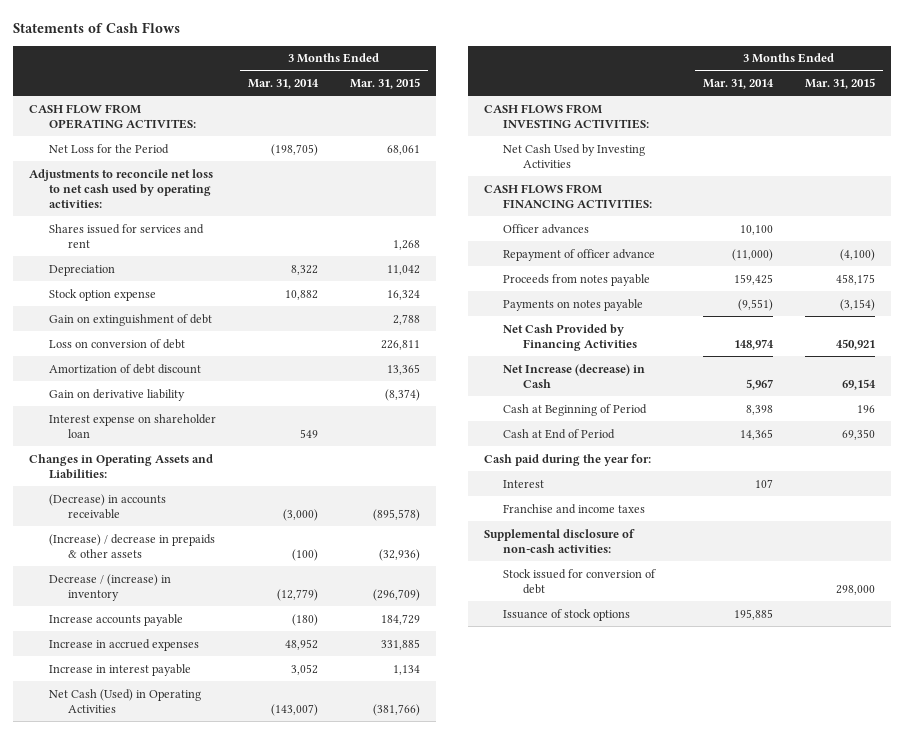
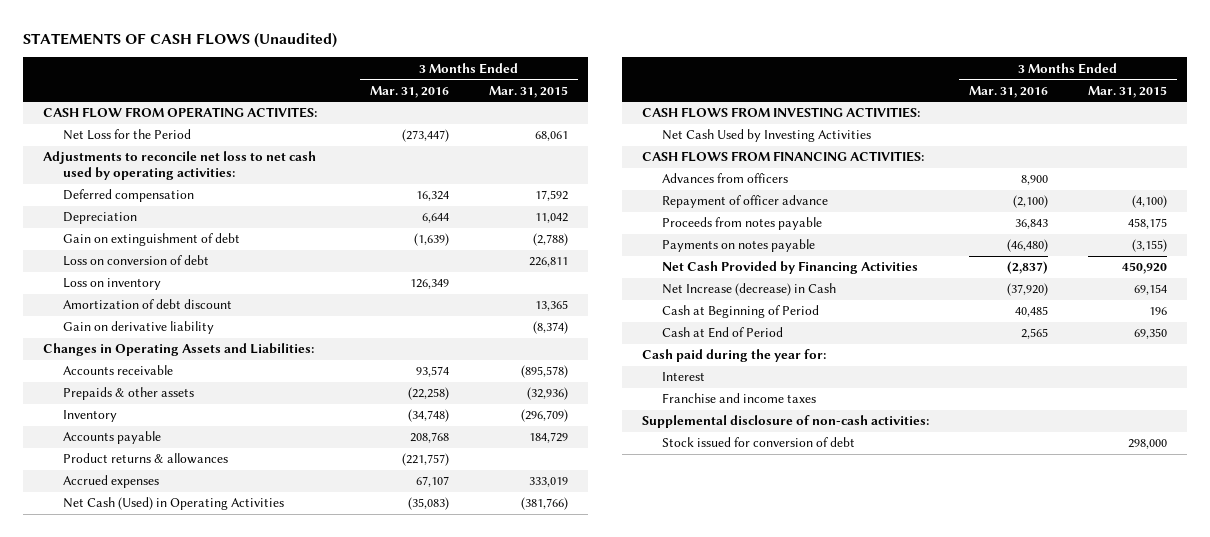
- Statements of Cash Flows
+ STATEMENTS OF CASH FLOWS (Unaudited)
- | 3 Months Ended Mar. 31, 2014 | 3 Months Ended Mar. 31, 2015
+ | 3 Months Ended Mar. 31, 2016 | 3 Months Ended Mar. 31, 2015
- Shares issued for services and rent | | 1,268
+ Deferred compensation | 16,324 | 17,592
- Stock option expense | 10,882 | 16,324
- Gain on extinguishment of debt | | 2,788
+ Gain on extinguishment of debt | (1,639) | (2,788)
+ Loss on inventory | 126,349 |
- Interest expense on shareholder loan | 549 |
- (Decrease) in accounts receivable | (3,000) | (895,578)
- (Increase) / decrease in prepaids & other assets | (100) | (32,936)
- Decrease / (increase) in inventory | (12,779) | (296,709)
- Increase accounts payable | (180) | 184,729
- Increase in accrued expenses | 48,952 | 331,885
- Increase in interest payable | 3,052 | 1,134
+ Accounts receivable | 93,574 | (895,578)
+ Prepaids & other assets | (22,258) | (32,936)
+ Inventory | (34,748) | (296,709)
+ Accounts payable | 208,768 | 184,729
+ Product returns & allowances | (221,757) |
+ Accrued expenses | 67,107 | 333,019
- Officer advances | 10,100 |
+ Advances from officers | 8,900 |
- Payments on notes payable | (9,551) | (3,154)
- Net Cash Provided by Financing Activities | 148,974 | 450,921
+ Payments on notes payable | (46,480) | (3,155)
+ Net Cash Provided by Financing Activities | (2,837) | 450,920
- Issuance of stock options | 195,885 |

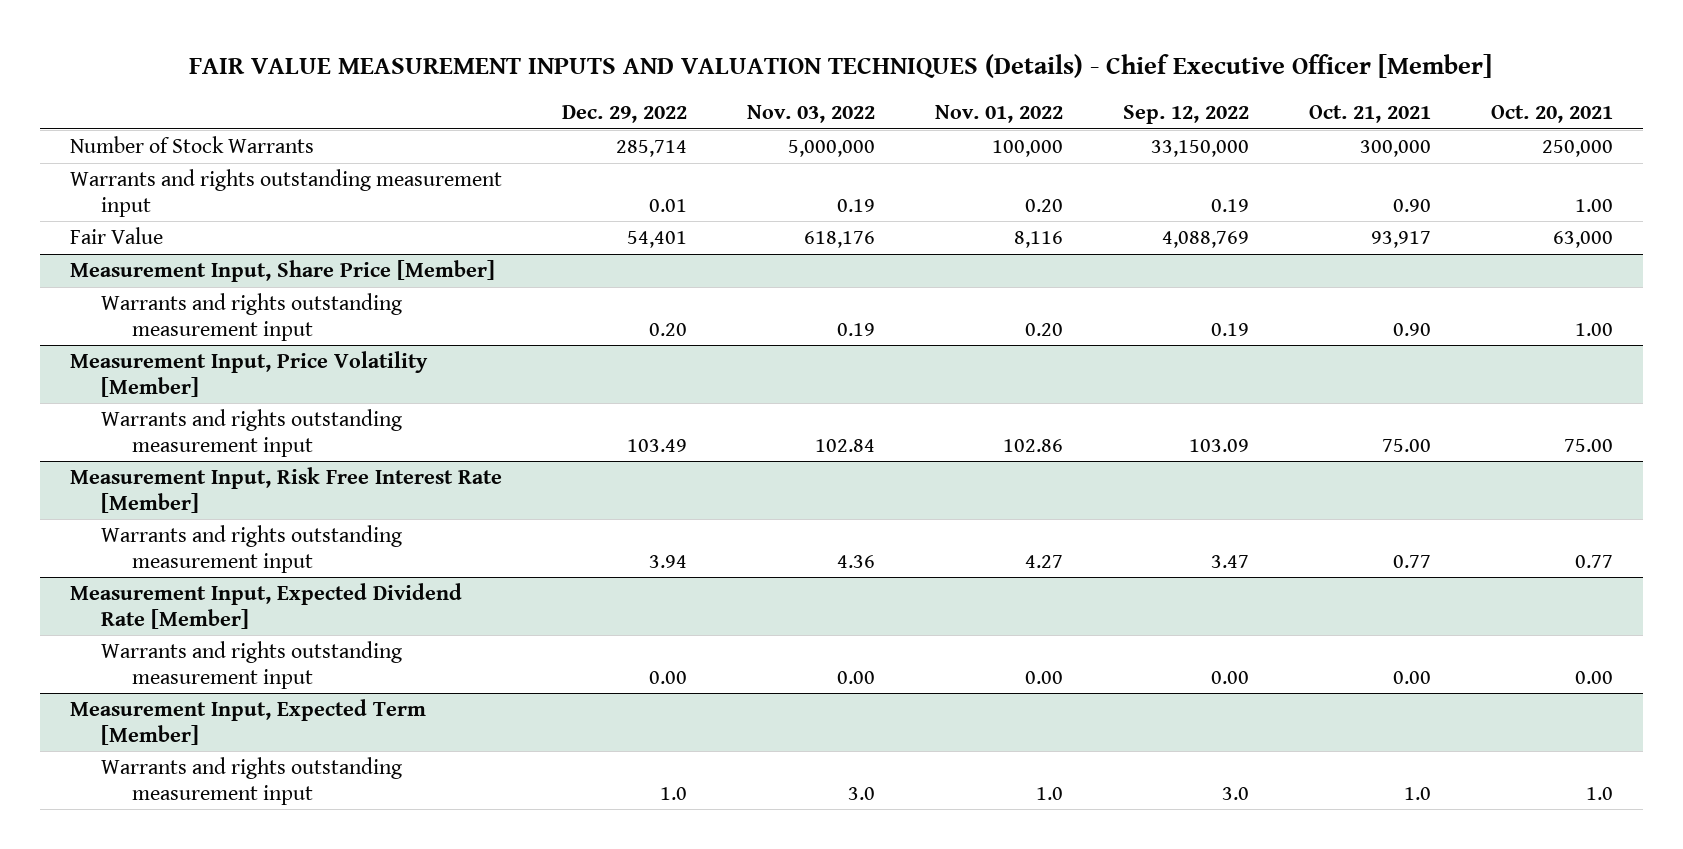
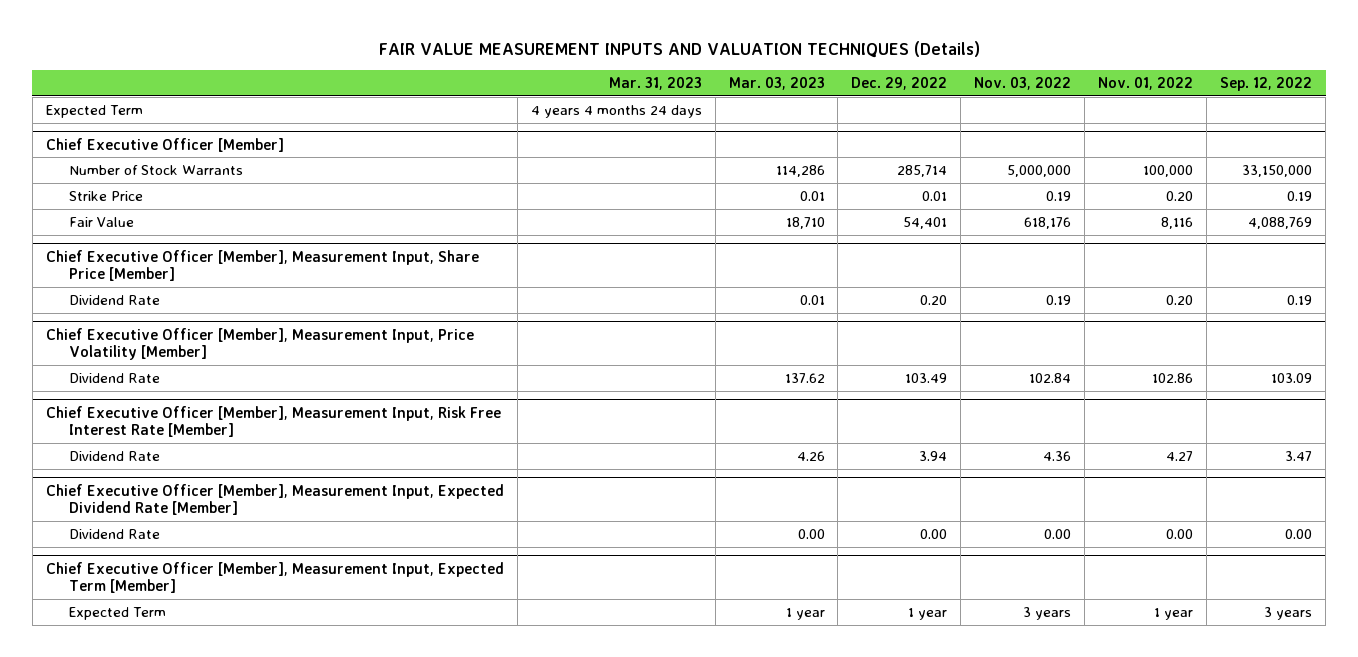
- FAIR VALUE MEASUREMENT INPUTS AND VALUATION TECHNIQUES (Details) - Chief Executive Officer [Member]
+ FAIR VALUE MEASUREMENT INPUTS AND VALUATION TECHNIQUES (Details)
- | Dec. 29, 2022 | Nov. 03, 2022 | Nov. 01, 2022 | Sep. 12, 2022 | Oct. 21, 2021 | Oct. 20, 2021
+ | Mar. 31, 2023 | Mar. 03, 2023 | Dec. 29, 2022 | Nov. 03, 2022 | Nov. 01, 2022 | Sep. 12, 2022
+ Expected Term | 4 years 4 months 24 days | | | | |
+ Chief Executive Officer [Member]
- Warrants and rights outstanding measurement input | 0.01 | 0.19 | 0.20 | 0.19 | 0.90 | 1.00
+ Strike Price | | 0.01 | 0.01 | 0.19 | 0.20 | 0.19
- Measurement Input, Share Price [Member]
- Warrants and rights outstanding measurement input | 0.20 | 0.19 | 0.20 | 0.19 | 0.90 | 1.00
- Measurement Input, Price Volatility [Member]
- Warrants and rights outstanding measurement input | 103.49 | 102.84 | 102.86 | 103.09 | 75.00 | 75.00
- Measurement Input, Risk Free Interest Rate [Member]
- Warrants and rights outstanding measurement input | 3.94 | 4.36 | 4.27 | 3.47 | 0.77 | 0.77
- Measurement Input, Expected Dividend Rate [Member]
- Warrants and rights outstanding measurement input | 0.00 | 0.00 | 0.00 | 0.00 | 0.00 | 0.00
- Measurement Input, Expected Term [Member]
- Warrants and rights outstanding measurement input | 1.0 | 3.0 | 1.0 | 3.0 | 1.0 | 1.0
+ Chief Executive Officer [Member], Measurement Input, Share Price [Member]
+ Dividend Rate | | 0.01 | 0.20 | 0.19 | 0.20 | 0.19
+ Chief Executive Officer [Member], Measurement Input, Price Volatility [Member]
+ Dividend Rate | | 137.62 | 103.49 | 102.84 | 102.86 | 103.09
+ Chief Executive Officer [Member], Measurement Input, Risk Free Interest Rate [Member]
+ Dividend Rate | | 4.26 | 3.94 | 4.36 | 4.27 | 3.47
+ Chief Executive Officer [Member], Measurement Input, Expected Dividend Rate [Member]
+ Dividend Rate | | 0.00 | 0.00 | 0.00 | 0.00 | 0.00
+ Chief Executive Officer [Member], Measurement Input, Expected Term [Member]
+ Expected Term | | 1 year | 1 year | 3 years | 1 year | 3 years

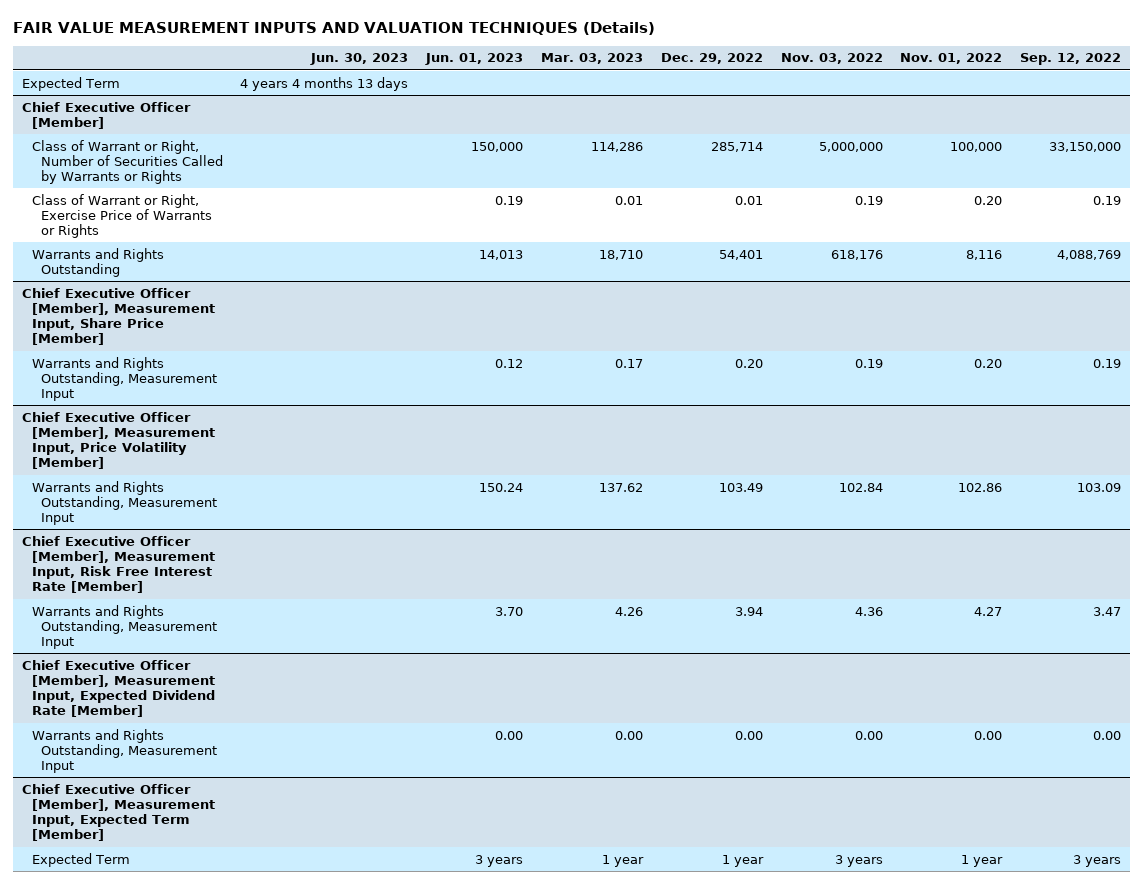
- | Mar. 31, 2023 | Mar. 03, 2023 | Dec. 29, 2022 | Nov. 03, 2022 | Nov. 01, 2022 | Sep. 12, 2022
+ | Jun. 30, 2023 | Jun. 01, 2023 | Mar. 03, 2023 | Dec. 29, 2022 | Nov. 03, 2022 | Nov. 01, 2022 | Sep. 12, 2022
@ Chief Executive Officer [Member]
- Number of Stock Warrants | | 114,286 | 285,714 | 5,000,000 | 100,000 | 33,150,000
- Strike Price | | 0.01 | 0.01 | 0.19 | 0.20 | 0.19
- Fair Value | | 18,710 | 54,401 | 618,176 | 8,116 | 4,088,769
+ Class of Warrant or Right, Number of Securities Called by Warrants or Rights | | 150,000 | 114,286 | 285,714 | 5,000,000 | 100,000 | 33,150,000
+ Class of Warrant or Right, Exercise Price of Warrants or Rights | | 0.19 | 0.01 | 0.01 | 0.19 | 0.20 | 0.19
+ Warrants and Rights Outstanding | | 14,013 | 18,710 | 54,401 | 618,176 | 8,116 | 4,088,769
@ Chief Executive Officer [Member], Measurement Input, Share Price [Member]
- Dividend Rate | | 0.01 | 0.20 | 0.19 | 0.20 | 0.19
+ Warrants and Rights Outstanding, Measurement Input | | 0.12 | 0.17 | 0.20 | 0.19 | 0.20 | 0.19
@ Chief Executive Officer [Member], Measurement Input, Price Volatility [Member]
- Dividend Rate | | 137.62 | 103.49 | 102.84 | 102.86 | 103.09
+ Warrants and Rights Outstanding, Measurement Input | | 150.24 | 137.62 | 103.49 | 102.84 | 102.86 | 103.09
@ Chief Executive Officer [Member], Measurement Input, Risk Free Interest Rate [Member]
- Dividend Rate | | 4.26 | 3.94 | 4.36 | 4.27 | 3.47
+ Warrants and Rights Outstanding, Measurement Input | | 3.70 | 4.26 | 3.94 | 4.36 | 4.27 | 3.47
@ Chief Executive Officer [Member], Measurement Input, Expected Dividend Rate [Member]
- Dividend Rate | | 0.00 | 0.00 | 0.00 | 0.00 | 0.00
+ Warrants and Rights Outstanding, Measurement Input | | 0.00 | 0.00 | 0.00 | 0.00 | 0.00 | 0.00

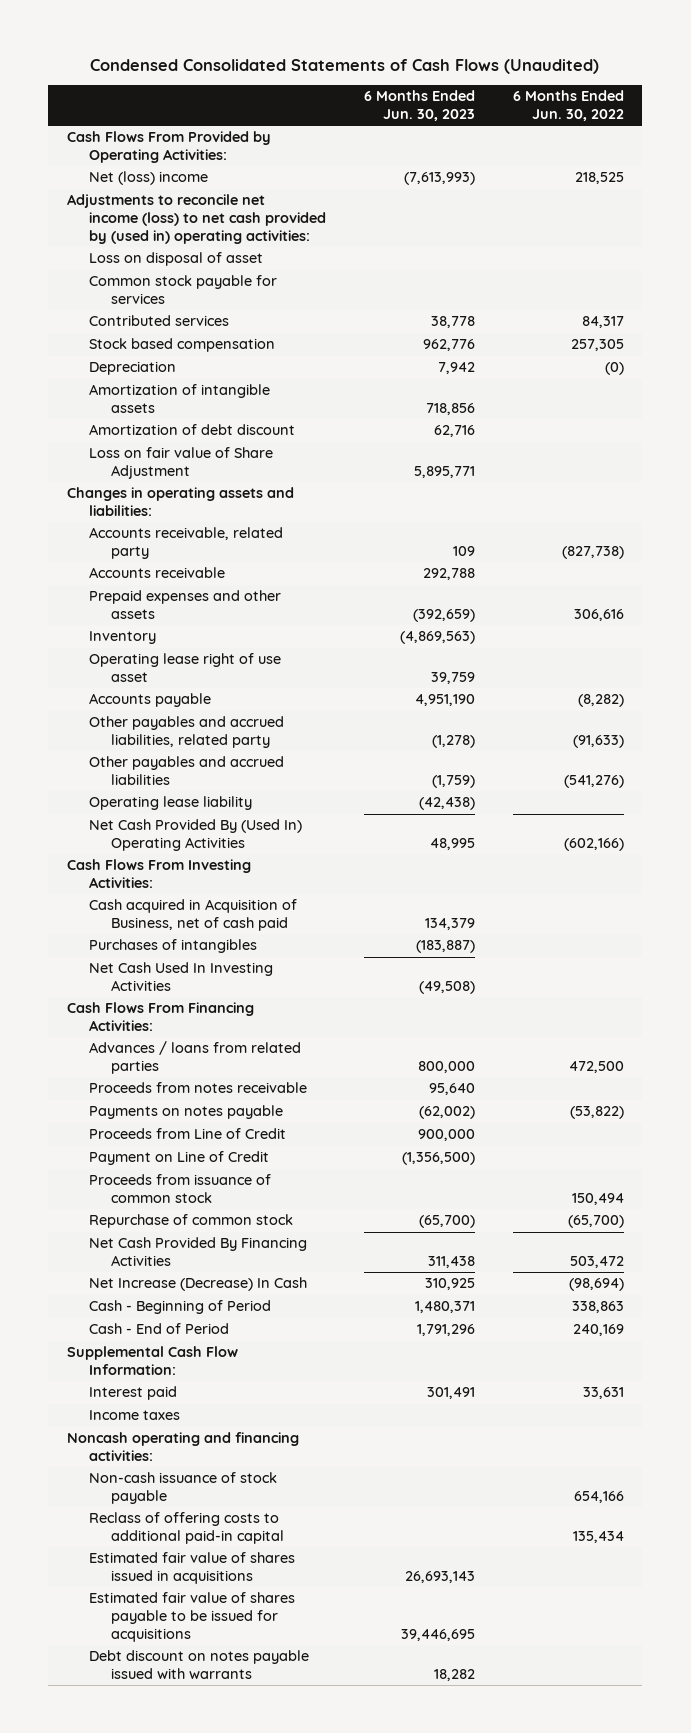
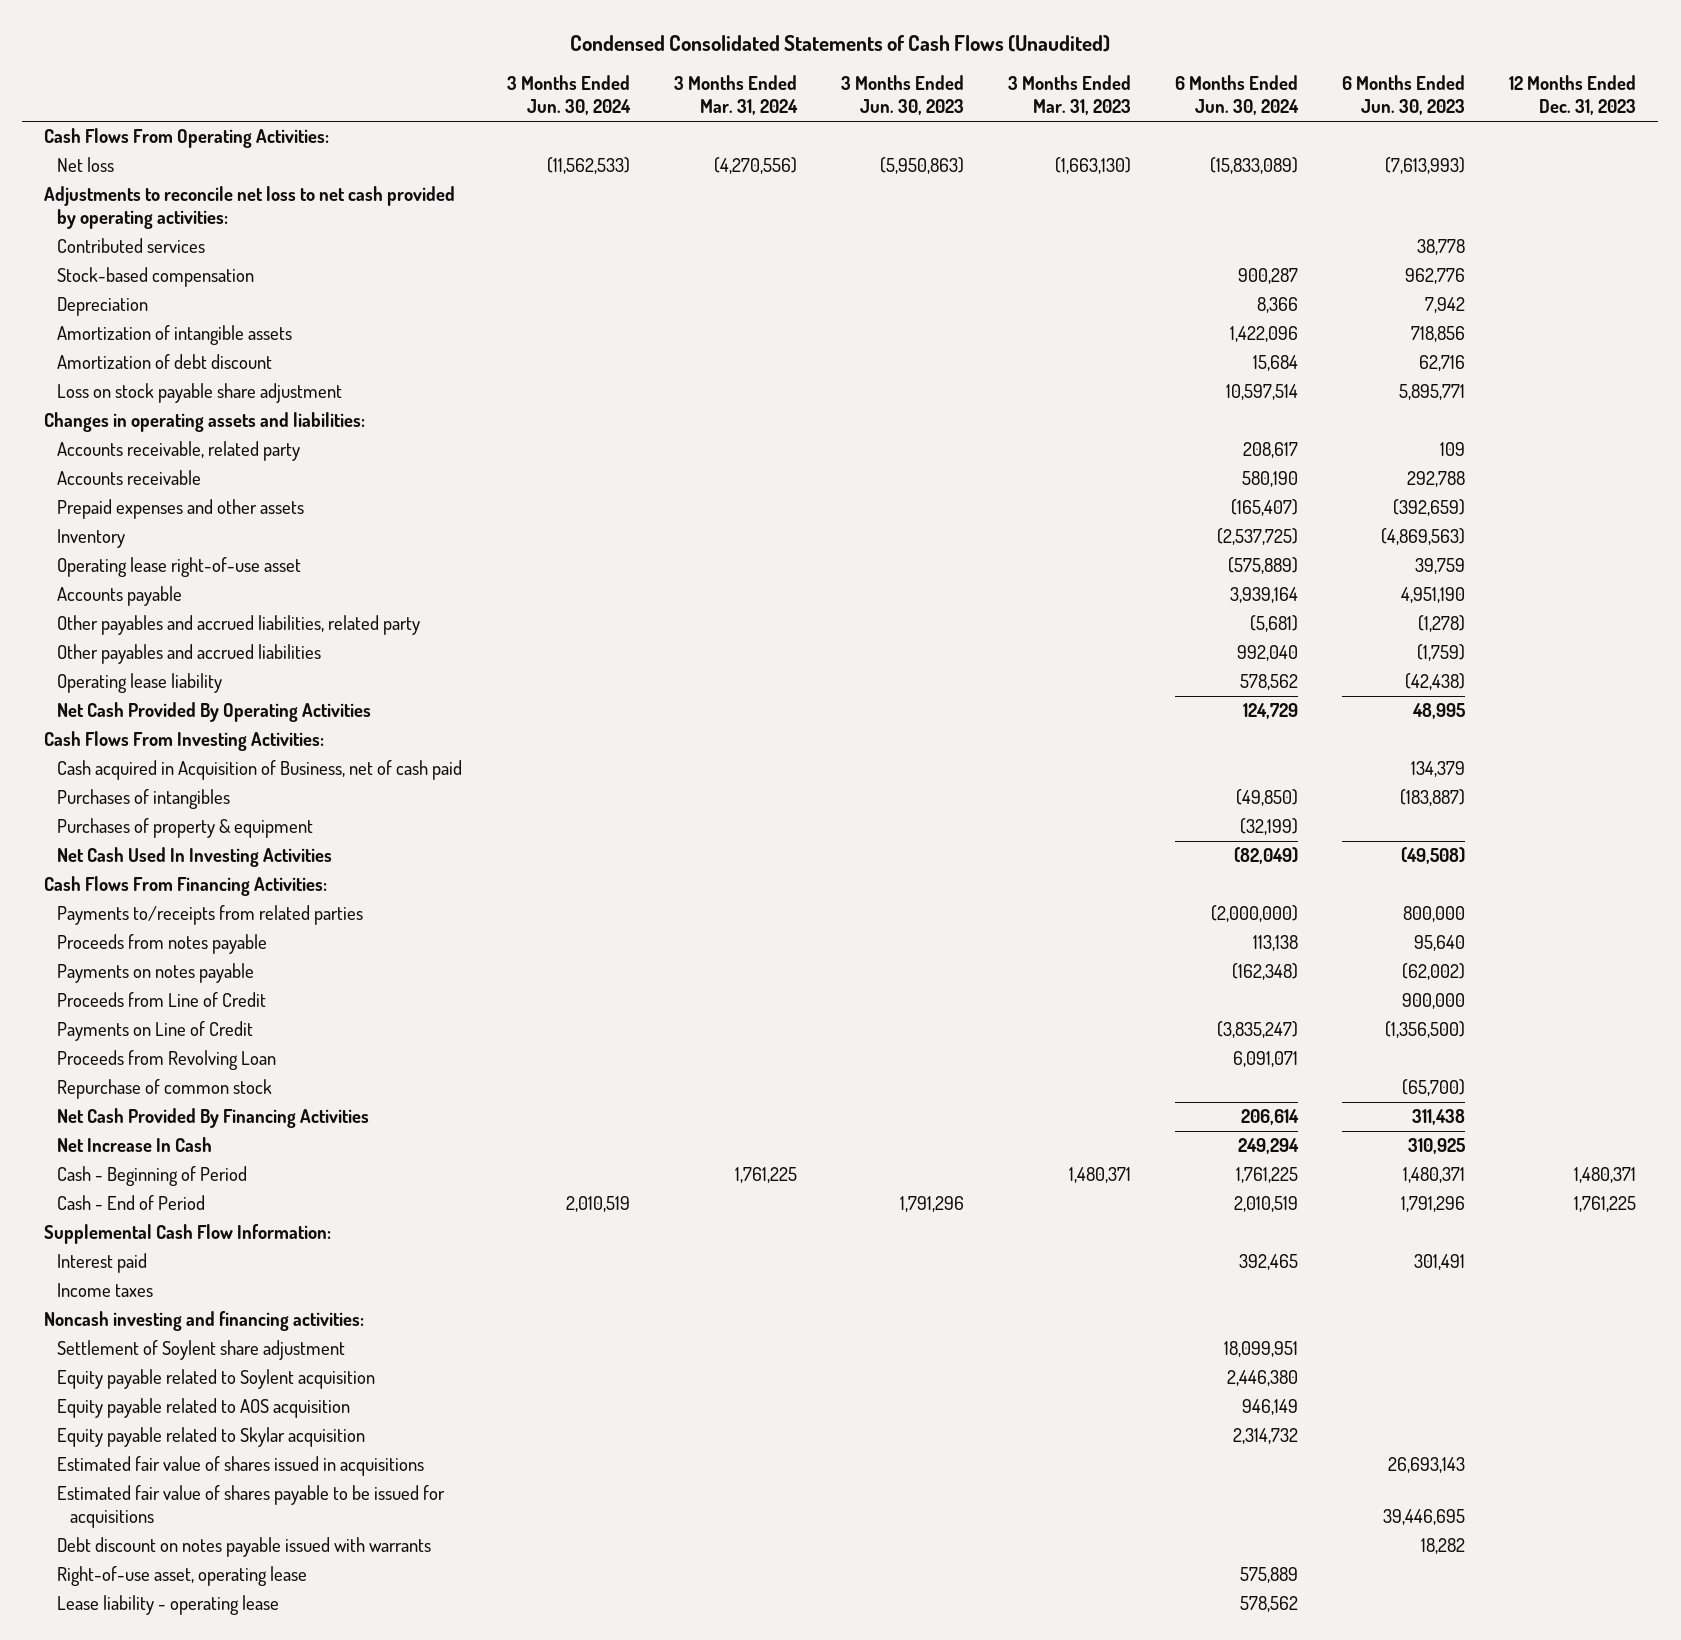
- | 6 Months Ended Jun. 30, 2023 | 6 Months Ended Jun. 30, 2022
+ | 3 Months Ended Jun. 30, 2024 | 3 Months Ended Mar. 31, 2024 | 3 Months Ended Jun. 30, 2023 | 3 Months Ended Mar. 31, 2023 | 6 Months Ended Jun. 30, 2024 | 6 Months Ended Jun. 30, 2023 | 12 Months Ended Dec. 31, 2023
- Cash Flows From Provided by Operating Activities:
- Net (loss) income | (7,613,993) | 218,525
- Adjustments to reconcile net income (loss) to net cash provided by (used in) operating activities:
- Loss on disposal of asset
- Common stock payable for services
+ Cash Flows From Operating Activities:
+ Net loss | (11,562,533) | (4,270,556) | (5,950,863) | (1,663,130) | (15,833,089) | (7,613,993) |
+ Adjustments to reconcile net loss to net cash provided by operating activities:
- Stock based compensation | 962,776 | 257,305
+ Stock-based compensation | | | | | 900,287 | 962,776 |
- Loss on fair value of Share Adjustment | 5,895,771 |
+ Loss on stock payable share adjustment | | | | | 10,597,514 | 5,895,771 |
- Operating lease right of use asset | 39,759 |
+ Operating lease right-of-use asset | | | | | (575,889) | 39,759 |
- Net Cash Provided By (Used In) Operating Activities | 48,995 | (602,166)
+ Net Cash Provided By Operating Activities | | | | | 124,729 | 48,995 |
+ Purchases of property & equipment | | | | | (32,199) | |
- Advances / loans from related parties | 800,000 | 472,500
- Proceeds from notes receivable | 95,640 |
+ Payments to/receipts from related parties | | | | | (2,000,000) | 800,000 |
+ Proceeds from notes payable | | | | | 113,138 | 95,640 |
- Payment on Line of Credit | (1,356,500) |
- Proceeds from issuance of common stock | | 150,494
+ Payments on Line of Credit | | | | | (3,835,247) | (1,356,500) |
+ Proceeds from Revolving Loan | | | | | 6,091,071 | |
- Net Increase (Decrease) In Cash | 310,925 | (98,694)
+ Net Increase In Cash | | | | | 249,294 | 310,925 |
- Noncash operating and financing activities:
- Non-cash issuance of stock payable | | 654,166
- Reclass of offering costs to additional paid-in capital | | 135,434
+ Noncash investing and financing activities:
+ Settlement of Soylent share adjustment | | | | | 18,099,951 | |
+ Equity payable related to Soylent acquisition | | | | | 2,446,380 | |
+ Equity payable related to AOS acquisition | | | | | 946,149 | |
+ Equity payable related to Skylar acquisition | | | | | 2,314,732 | |
+ Right-of-use asset, operating lease | | | | | 575,889 | |
+ Lease liability - operating lease | | | | | 578,562 | |

